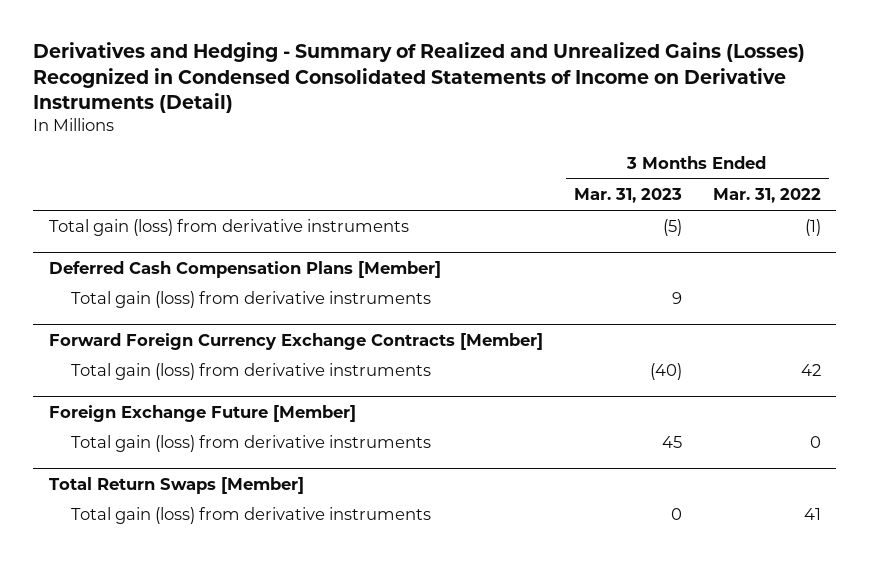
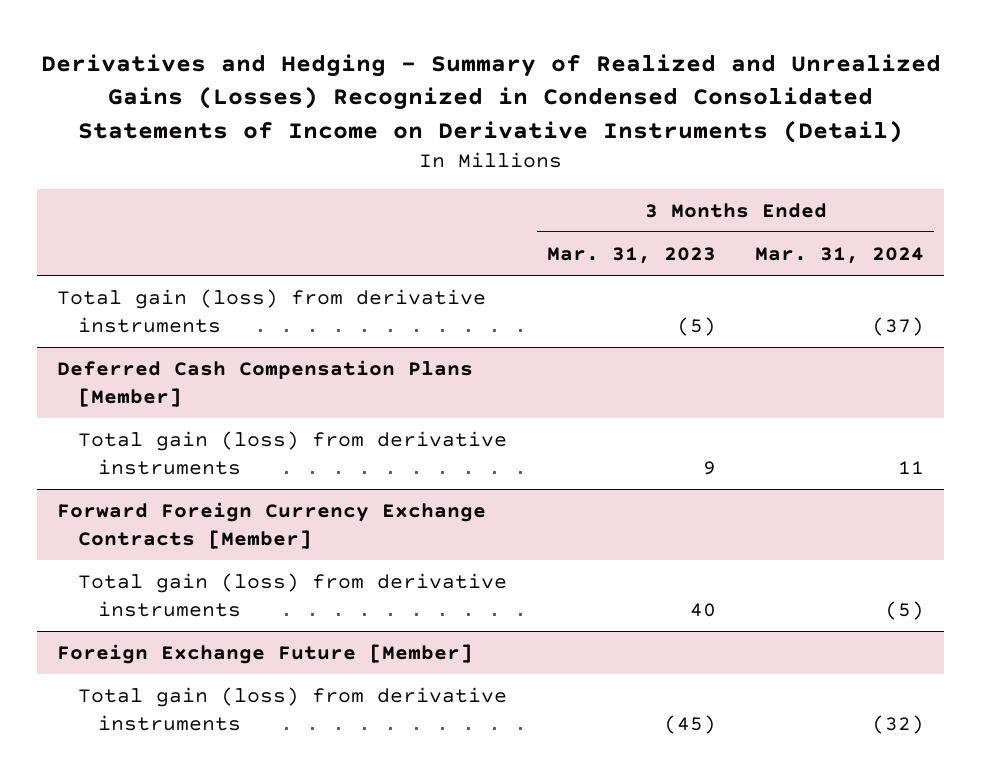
- | 3 Months Ended Mar. 31, 2023 | 3 Months Ended Mar. 31, 2022
+ | 3 Months Ended Mar. 31, 2023 | 3 Months Ended Mar. 31, 2024
@ Forward Foreign Currency Exchange Contracts [Member]
- Total gain (loss) from derivative instruments | (40) | 42
+ Total gain (loss) from derivative instruments | 40 | (5)
@ Foreign Exchange Future [Member]
- Total gain (loss) from derivative instruments | 45 | 0
- Total Return Swaps [Member]
- Total gain (loss) from derivative instruments | 0 | 41
@ Foreign Exchange Future [Member]
+ Total gain (loss) from derivative instruments | (45) | (32)

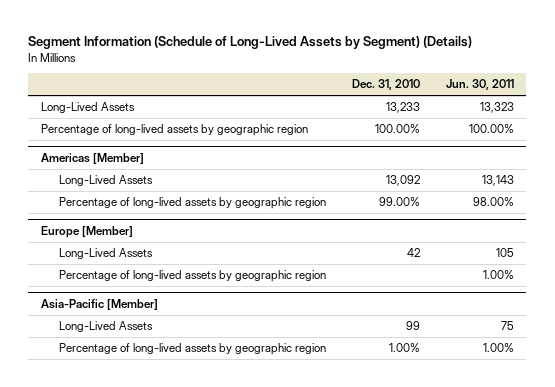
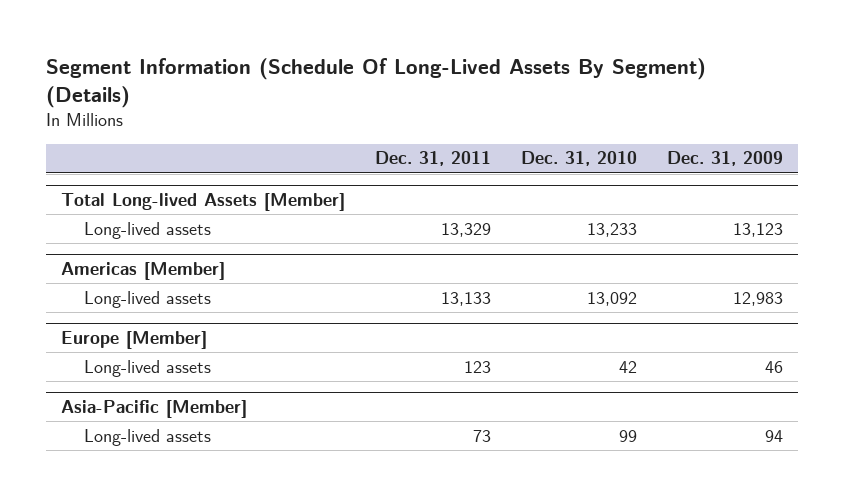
- Segment Information (Schedule of Long-Lived Assets by Segment) (Details)
+ Segment Information (Schedule Of Long-Lived Assets By Segment) (Details)
- | Dec. 31, 2010 | Jun. 30, 2011
+ | Dec. 31, 2011 | Dec. 31, 2010 | Dec. 31, 2009
- Long-Lived Assets | 13,233 | 13,323
- Percentage of long-lived assets by geographic region | 100.00% | 100.00%
+ Total Long-lived Assets [Member]
+ Long-lived assets | 13,329 | 13,233 | 13,123
@ Americas [Member]
- Long-Lived Assets | 13,092 | 13,143
- Percentage of long-lived assets by geographic region | 99.00% | 98.00%
+ Long-lived assets | 13,133 | 13,092 | 12,983
@ Europe [Member]
- Long-Lived Assets | 42 | 105
- Percentage of long-lived assets by geographic region | | 1.00%
+ Long-lived assets | 123 | 42 | 46
@ Asia-Pacific [Member]
- Long-Lived Assets | 99 | 75
- Percentage of long-lived assets by geographic region | 1.00% | 1.00%
+ Long-lived assets | 73 | 99 | 94

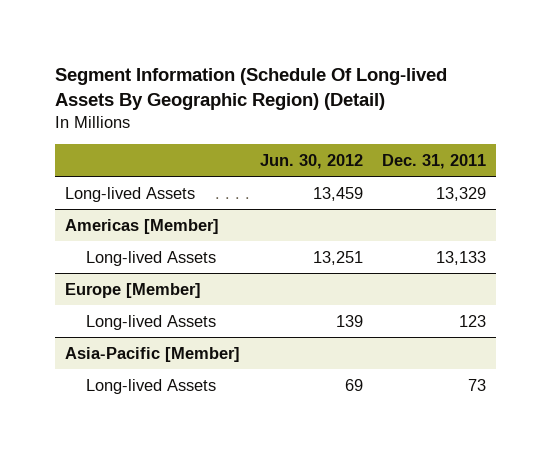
- Segment Information (Schedule Of Long-Lived Assets By Segment) (Details)
+ Segment Information (Schedule Of Long-lived Assets By Geographic Region) (Detail)
- | Dec. 31, 2011 | Dec. 31, 2010 | Dec. 31, 2009
+ | Jun. 30, 2012 | Dec. 31, 2011
- Total Long-lived Assets [Member]
- Long-lived assets | 13,329 | 13,233 | 13,123
+ Long-lived Assets | 13,459 | 13,329
@ Americas [Member]
- Long-lived assets | 13,133 | 13,092 | 12,983
+ Long-lived Assets | 13,251 | 13,133
@ Europe [Member]
- Long-lived assets | 123 | 42 | 46
+ Long-lived Assets | 139 | 123
@ Asia-Pacific [Member]
- Long-lived assets | 73 | 99 | 94
+ Long-lived Assets | 69 | 73

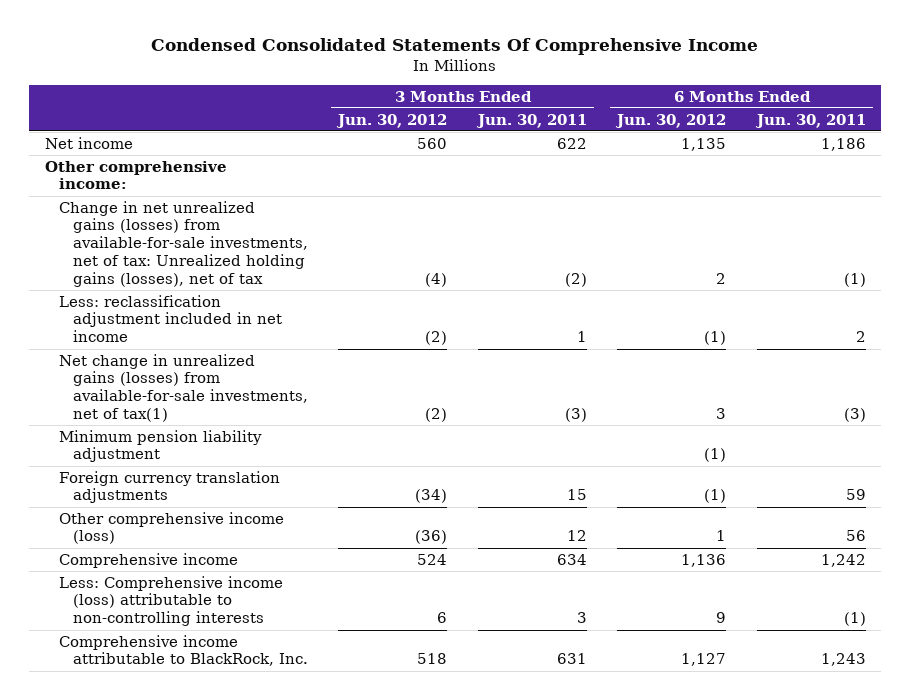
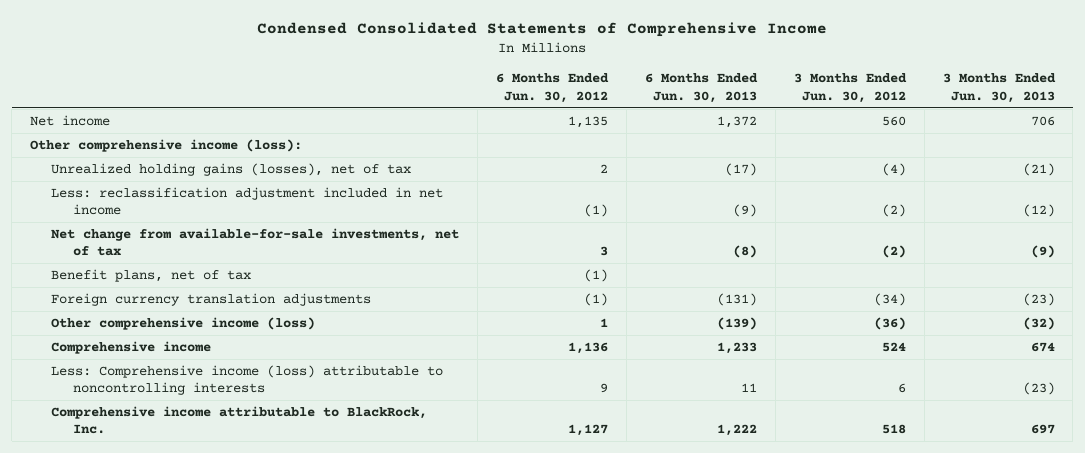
- Condensed Consolidated Statements Of Comprehensive Income
+ Condensed Consolidated Statements of Comprehensive Income
- | 3 Months Ended Jun. 30, 2012 | 3 Months Ended Jun. 30, 2011 | 6 Months Ended Jun. 30, 2012 | 6 Months Ended Jun. 30, 2011
+ | 6 Months Ended Jun. 30, 2012 | 6 Months Ended Jun. 30, 2013 | 3 Months Ended Jun. 30, 2012 | 3 Months Ended Jun. 30, 2013
- Other comprehensive income:
- Change in net unrealized gains (losses) from available-for-sale investments, net of tax: Unrealized holding gains (losses), net of tax | (4) | (2) | 2 | (1)
+ Other comprehensive income (loss):
+ Unrealized holding gains (losses), net of tax | 2 | (17) | (4) | (21)
- Net change in unrealized gains (losses) from available-for-sale investments, net of tax(1) | (2) | (3) | 3 | (3)
- Minimum pension liability adjustment | | | (1) |
+ Net change from available-for-sale investments, net of tax | 3 | (8) | (2) | (9)
+ Benefit plans, net of tax | (1) | | |
- Less: Comprehensive income (loss) attributable to non-controlling interests | 6 | 3 | 9 | (1)
+ Less: Comprehensive income (loss) attributable to noncontrolling interests | 9 | 11 | 6 | (23)

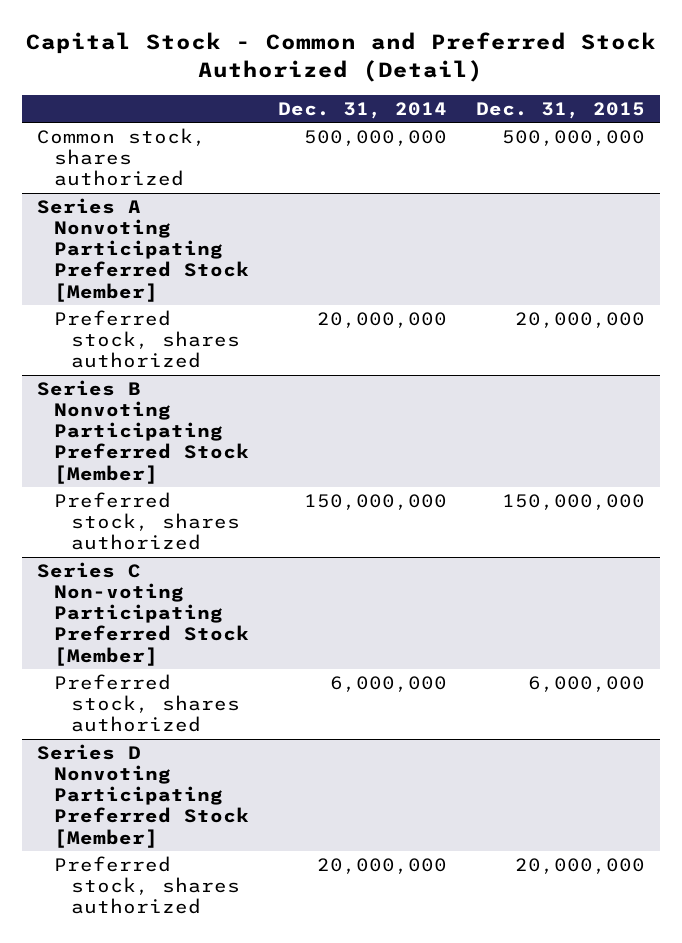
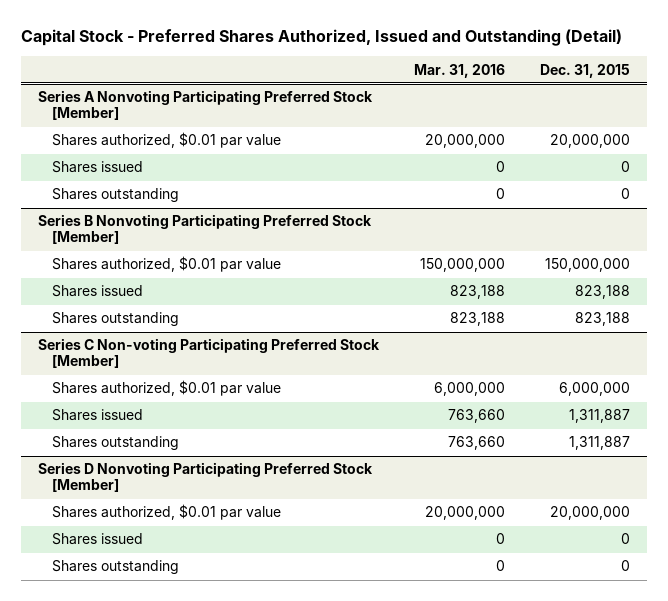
- Capital Stock - Common and Preferred Stock Authorized (Detail)
+ Capital Stock - Preferred Shares Authorized, Issued and Outstanding (Detail)
- | Dec. 31, 2014 | Dec. 31, 2015
+ | Mar. 31, 2016 | Dec. 31, 2015
- Common stock, shares authorized | 500,000,000 | 500,000,000
@ Series A Nonvoting Participating Preferred Stock [Member]
- Preferred stock, shares authorized | 20,000,000 | 20,000,000
+ Shares authorized, $0.01 par value | 20,000,000 | 20,000,000
+ Shares issued | 0 | 0
+ Shares outstanding | 0 | 0
@ Series B Nonvoting Participating Preferred Stock [Member]
- Preferred stock, shares authorized | 150,000,000 | 150,000,000
+ Shares authorized, $0.01 par value | 150,000,000 | 150,000,000
+ Shares issued | 823,188 | 823,188
+ Shares outstanding | 823,188 | 823,188
@ Series C Non-voting Participating Preferred Stock [Member]
- Preferred stock, shares authorized | 6,000,000 | 6,000,000
+ Shares authorized, $0.01 par value | 6,000,000 | 6,000,000
+ Shares issued | 763,660 | 1,311,887
+ Shares outstanding | 763,660 | 1,311,887
@ Series D Nonvoting Participating Preferred Stock [Member]
- Preferred stock, shares authorized | 20,000,000 | 20,000,000
+ Shares authorized, $0.01 par value | 20,000,000 | 20,000,000
+ Shares issued | 0 | 0
+ Shares outstanding | 0 | 0

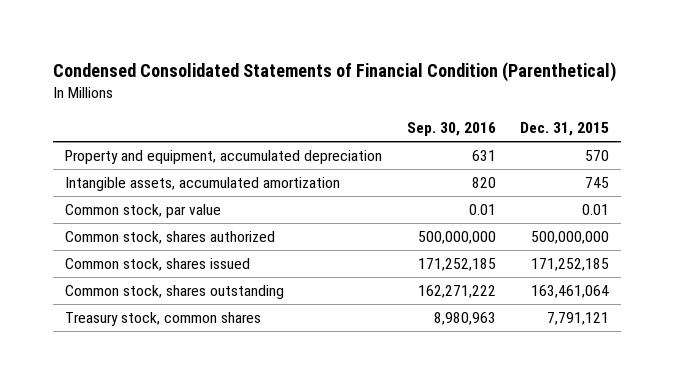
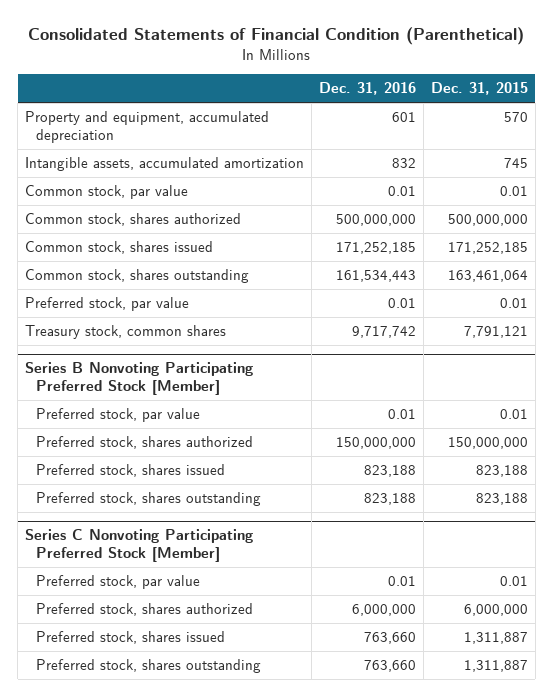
- Condensed Consolidated Statements of Financial Condition (Parenthetical)
+ Consolidated Statements of Financial Condition (Parenthetical)
- | Sep. 30, 2016 | Dec. 31, 2015
+ | Dec. 31, 2016 | Dec. 31, 2015
+ Preferred stock, par value | 0.01 | 0.01
+ Series B Nonvoting Participating Preferred Stock [Member]
+ Preferred stock, par value | 0.01 | 0.01
+ Preferred stock, shares authorized | 150,000,000 | 150,000,000
+ Preferred stock, shares issued | 823,188 | 823,188
+ Preferred stock, shares outstanding | 823,188 | 823,188
+ Series C Nonvoting Participating Preferred Stock [Member]
+ Preferred stock, par value | 0.01 | 0.01
+ Preferred stock, shares authorized | 6,000,000 | 6,000,000
+ Preferred stock, shares issued | 763,660 | 1,311,887
+ Preferred stock, shares outstanding | 763,660 | 1,311,887

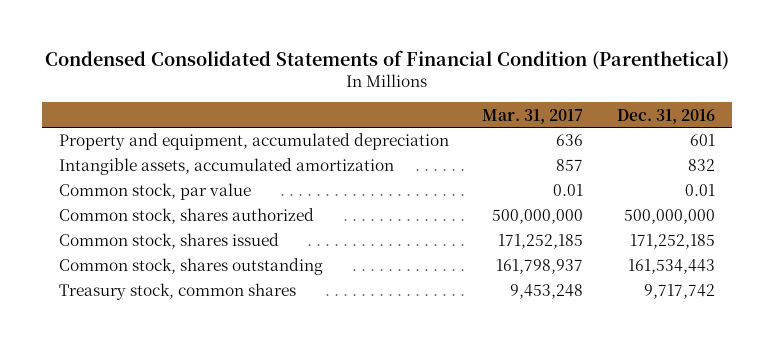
- Consolidated Statements of Financial Condition (Parenthetical)
+ Condensed Consolidated Statements of Financial Condition (Parenthetical)
- | Dec. 31, 2016 | Dec. 31, 2015
+ | Mar. 31, 2017 | Dec. 31, 2016
- Preferred stock, par value | 0.01 | 0.01
- Series B Nonvoting Participating Preferred Stock [Member]
- Preferred stock, par value | 0.01 | 0.01
- Preferred stock, shares authorized | 150,000,000 | 150,000,000
- Preferred stock, shares issued | 823,188 | 823,188
- Preferred stock, shares outstanding | 823,188 | 823,188
- Series C Nonvoting Participating Preferred Stock [Member]
- Preferred stock, par value | 0.01 | 0.01
- Preferred stock, shares authorized | 6,000,000 | 6,000,000
- Preferred stock, shares issued | 763,660 | 1,311,887
- Preferred stock, shares outstanding | 763,660 | 1,311,887

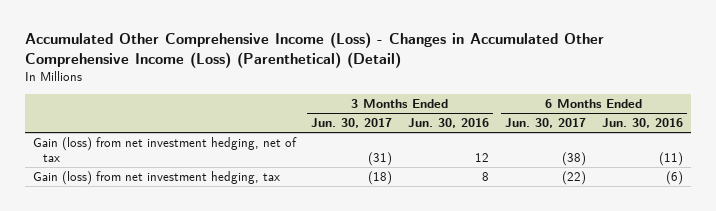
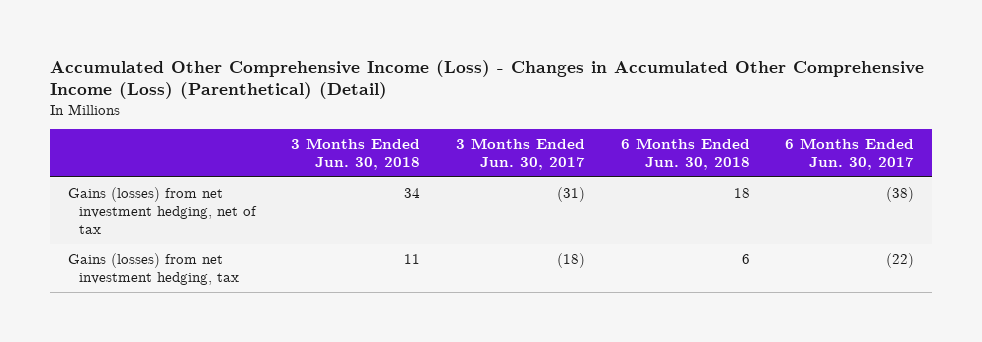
- | 3 Months Ended Jun. 30, 2017 | 3 Months Ended Jun. 30, 2016 | 6 Months Ended Jun. 30, 2017 | 6 Months Ended Jun. 30, 2016
+ | 3 Months Ended Jun. 30, 2018 | 3 Months Ended Jun. 30, 2017 | 6 Months Ended Jun. 30, 2018 | 6 Months Ended Jun. 30, 2017
- Gain (loss) from net investment hedging, net of tax | (31) | 12 | (38) | (11)
- Gain (loss) from net investment hedging, tax | (18) | 8 | (22) | (6)
+ Gains (losses) from net investment hedging, net of tax | 34 | (31) | 18 | (38)
+ Gains (losses) from net investment hedging, tax | 11 | (18) | 6 | (22)

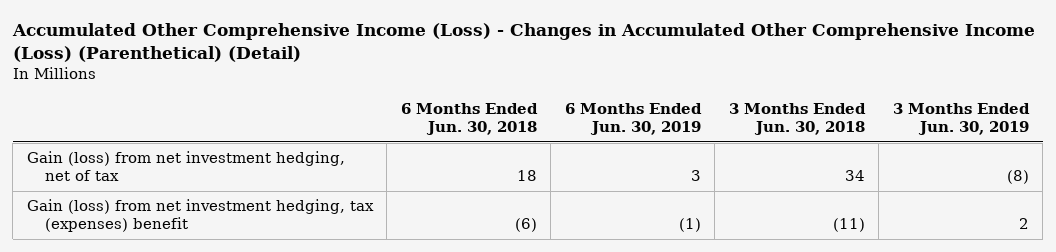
- | 3 Months Ended Jun. 30, 2018 | 3 Months Ended Jun. 30, 2017 | 6 Months Ended Jun. 30, 2018 | 6 Months Ended Jun. 30, 2017
+ | 6 Months Ended Jun. 30, 2018 | 6 Months Ended Jun. 30, 2019 | 3 Months Ended Jun. 30, 2018 | 3 Months Ended Jun. 30, 2019
- Gains (losses) from net investment hedging, net of tax | 34 | (31) | 18 | (38)
- Gains (losses) from net investment hedging, tax | 11 | (18) | 6 | (22)
+ Gain (loss) from net investment hedging, net of tax | 18 | 3 | 34 | (8)
+ Gain (loss) from net investment hedging, tax (expenses) benefit | (6) | (1) | (11) | 2

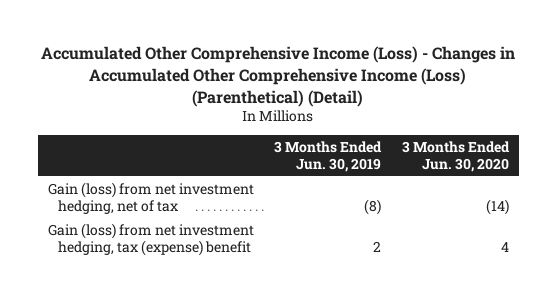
- | 6 Months Ended Jun. 30, 2018 | 6 Months Ended Jun. 30, 2019 | 3 Months Ended Jun. 30, 2018 | 3 Months Ended Jun. 30, 2019
+ | 3 Months Ended Jun. 30, 2019 | 3 Months Ended Jun. 30, 2020
- Gain (loss) from net investment hedging, tax (expenses) benefit | (6) | (1) | (11) | 2
+ Gain (loss) from net investment hedging, tax (expense) benefit | 2 | 4

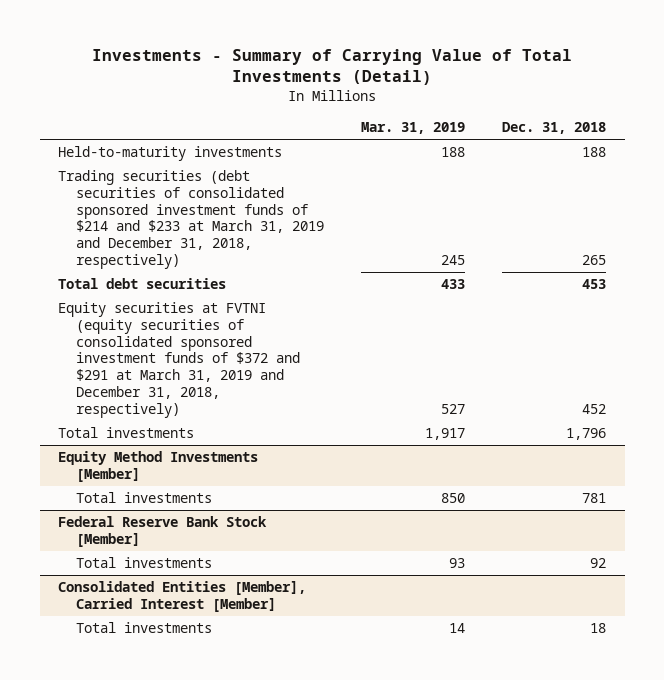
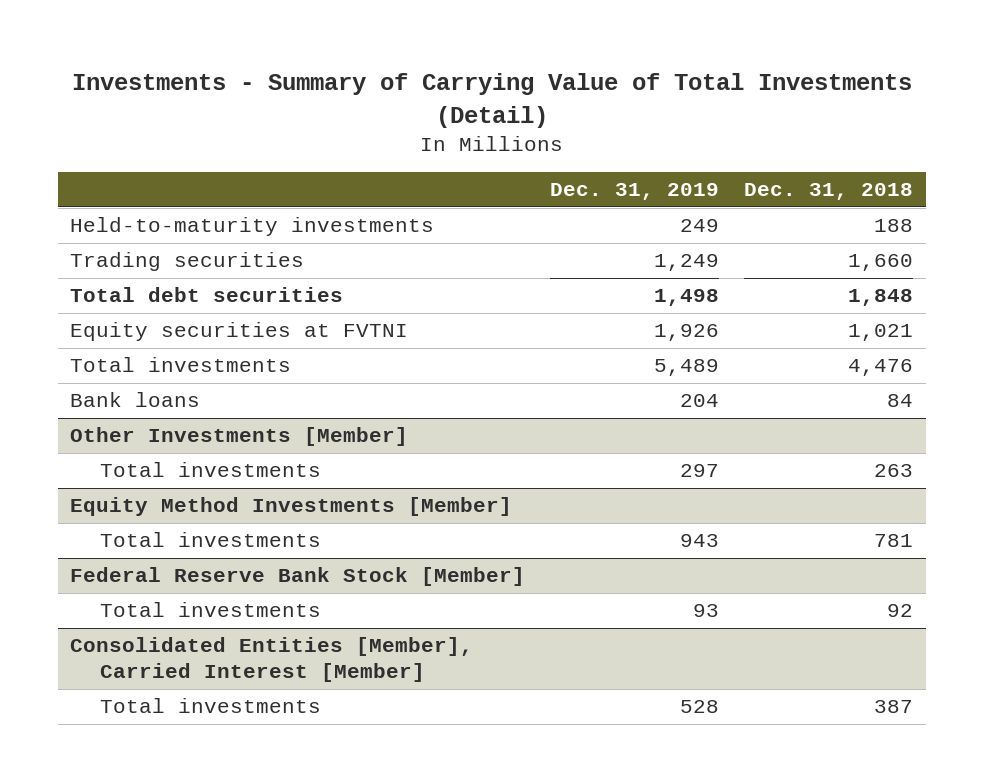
- | Mar. 31, 2019 | Dec. 31, 2018
+ | Dec. 31, 2019 | Dec. 31, 2018
- Trading securities (debt securities of consolidated sponsored investment funds of $214 and $233 at March 31, 2019 and December 31, 2018, respectively) | 245 | 265
- Total debt securities | 433 | 453
- Equity securities at FVTNI (equity securities of consolidated sponsored investment funds of $372 and $291 at March 31, 2019 and December 31, 2018, respectively) | 527 | 452
- Total investments | 1,917 | 1,796
+ Trading securities | 1,249 | 1,660
+ Total debt securities | 1,498 | 1,848
+ Equity securities at FVTNI | 1,926 | 1,021
+ Total investments | 5,489 | 4,476
+ Bank loans | 204 | 84
+ Other Investments [Member]
+ Total investments | 297 | 263
@ Consolidated Entities [Member], Carried Interest [Member]
- Total investments | 14 | 18
+ Total investments | 528 | 387

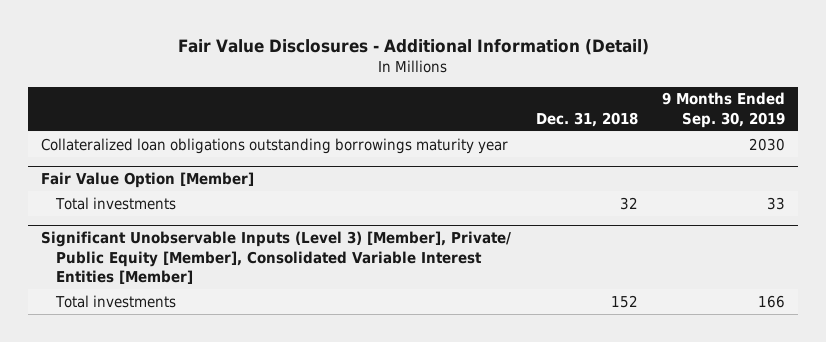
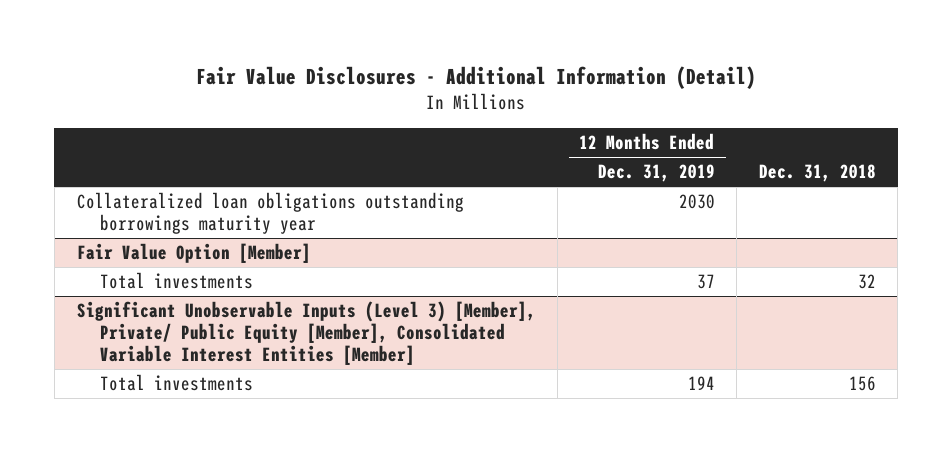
- | Dec. 31, 2018 | 9 Months Ended Sep. 30, 2019
+ | 12 Months Ended Dec. 31, 2019 | Dec. 31, 2018
@ Significant Unobservable Inputs (Level 3) [Member], Private/ Public Equity [Member], Consolidated Variable Interest Entities [Member]
- Total investments | 152 | 166
+ Total investments | 194 | 156

